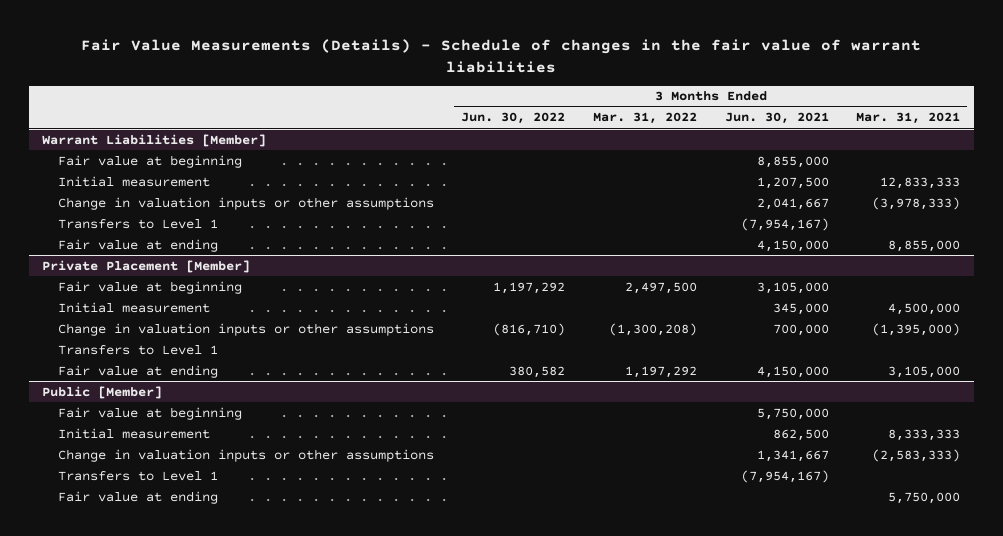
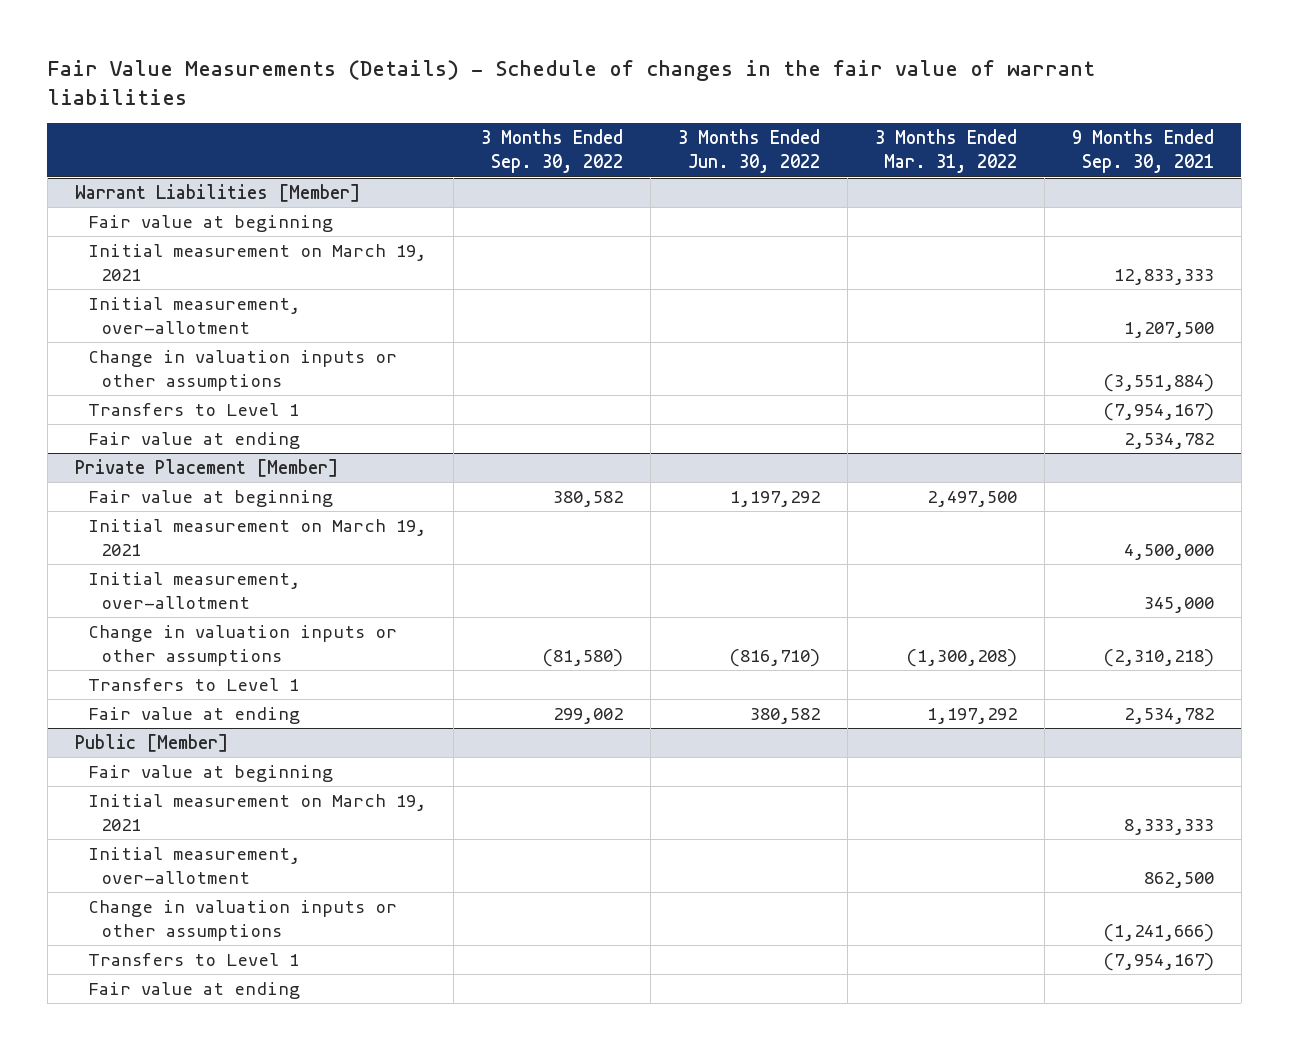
- | 3 Months Ended Jun. 30, 2022 | 3 Months Ended Mar. 31, 2022 | 3 Months Ended Jun. 30, 2021 | 3 Months Ended Mar. 31, 2021
+ | 3 Months Ended Sep. 30, 2022 | 3 Months Ended Jun. 30, 2022 | 3 Months Ended Mar. 31, 2022 | 9 Months Ended Sep. 30, 2021
@ Warrant Liabilities [Member]
- Initial measurement | | | 1,207,500 | 12,833,333
+ Initial measurement on March 19, 2021 | | | | 12,833,333
+ Initial measurement, over-allotment | | | | 1,207,500
@ Private Placement [Member]
- Initial measurement | | | 345,000 | 4,500,000
+ Initial measurement on March 19, 2021 | | | | 4,500,000
+ Initial measurement, over-allotment | | | | 345,000
@ Public [Member]
- Initial measurement | | | 862,500 | 8,333,333
+ Initial measurement on March 19, 2021 | | | | 8,333,333
+ Initial measurement, over-allotment | | | | 862,500

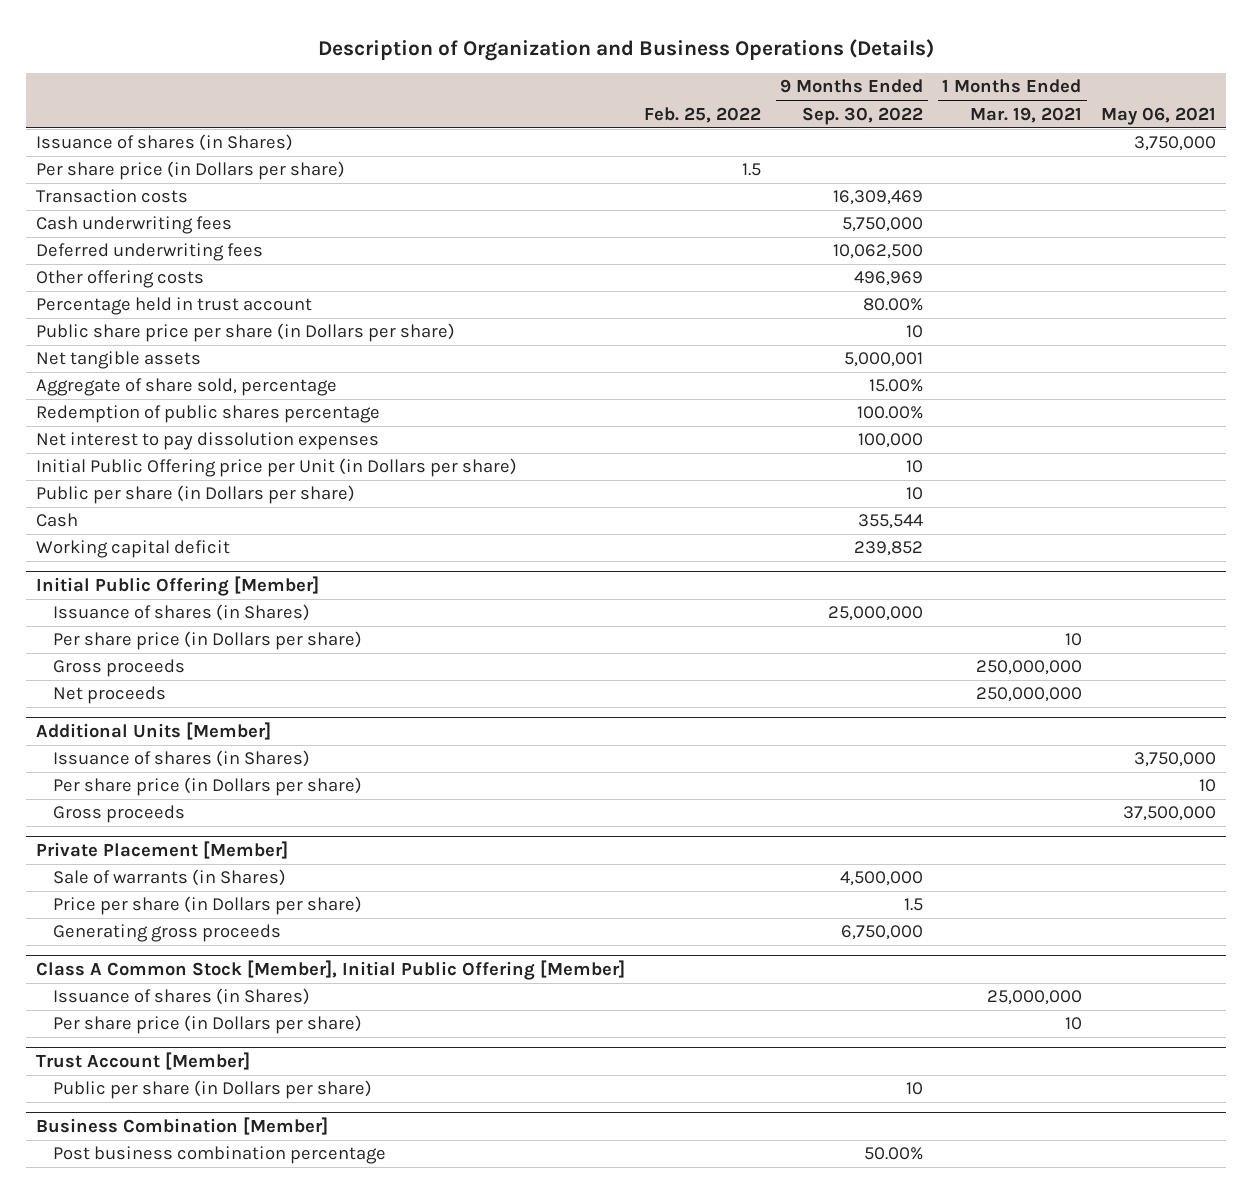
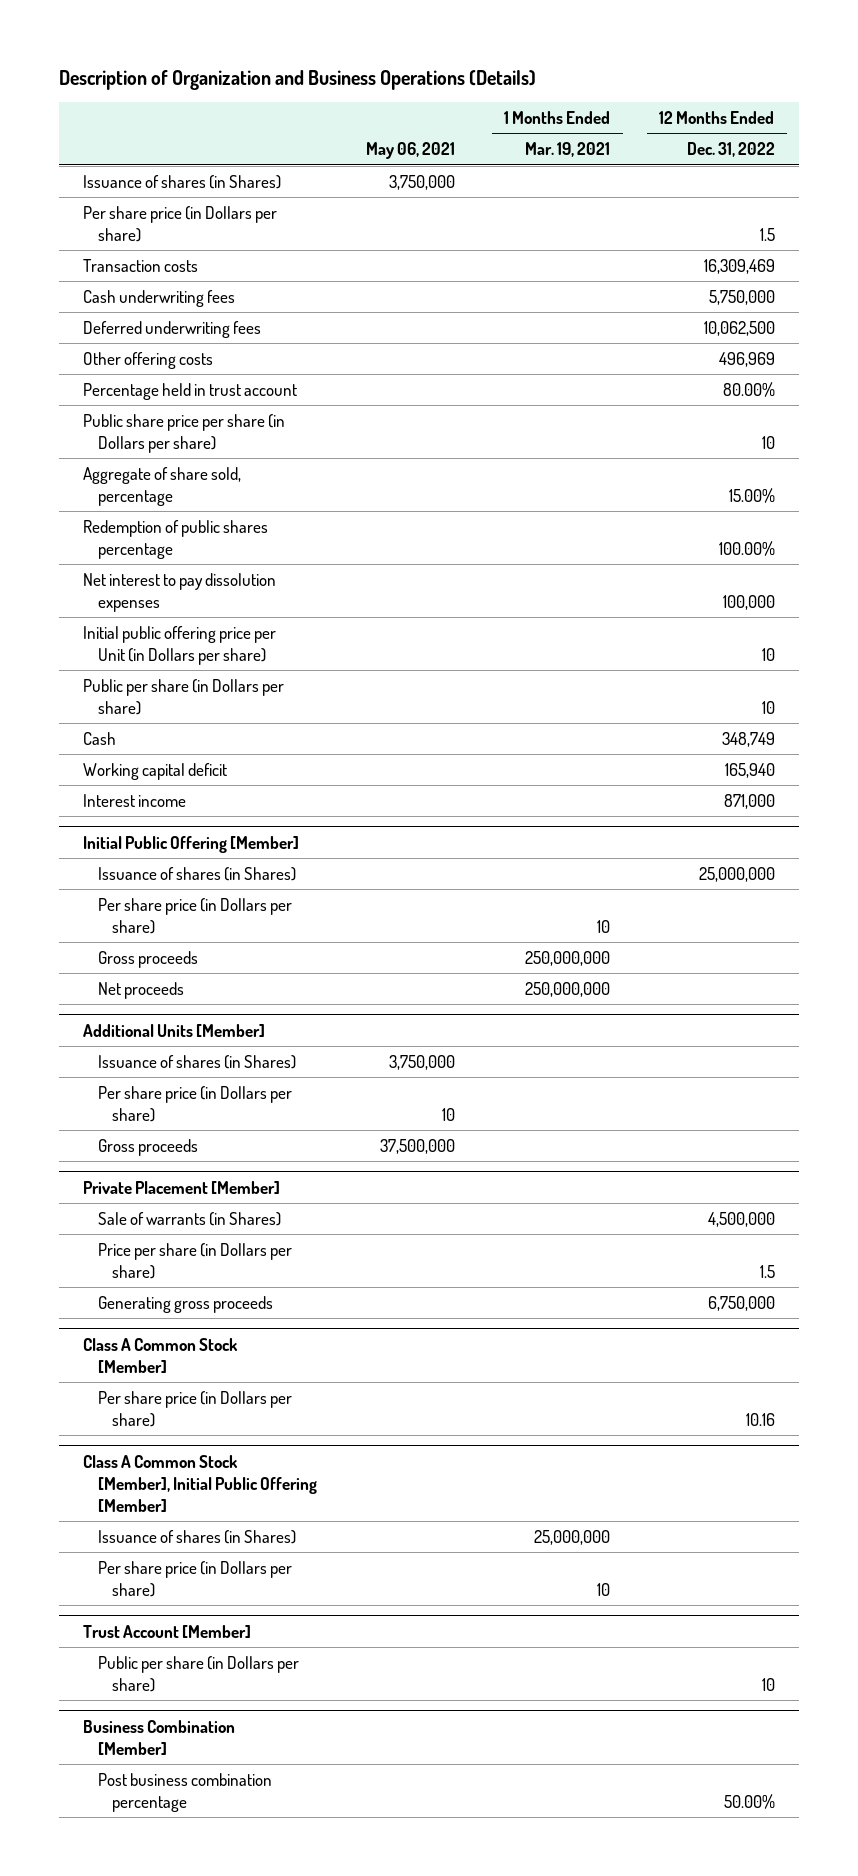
- | Feb. 25, 2022 | 9 Months Ended Sep. 30, 2022 | 1 Months Ended Mar. 19, 2021 | May 06, 2021
+ | May 06, 2021 | 1 Months Ended Mar. 19, 2021 | 12 Months Ended Dec. 31, 2022
- Net tangible assets | | 5,000,001 | |
- Initial Public Offering price per Unit (in Dollars per share) | | 10 | |
+ Initial public offering price per Unit (in Dollars per share) | | | 10
+ Interest income | | | 871,000
+ Class A Common Stock [Member]
+ Per share price (in Dollars per share) | | | 10.16

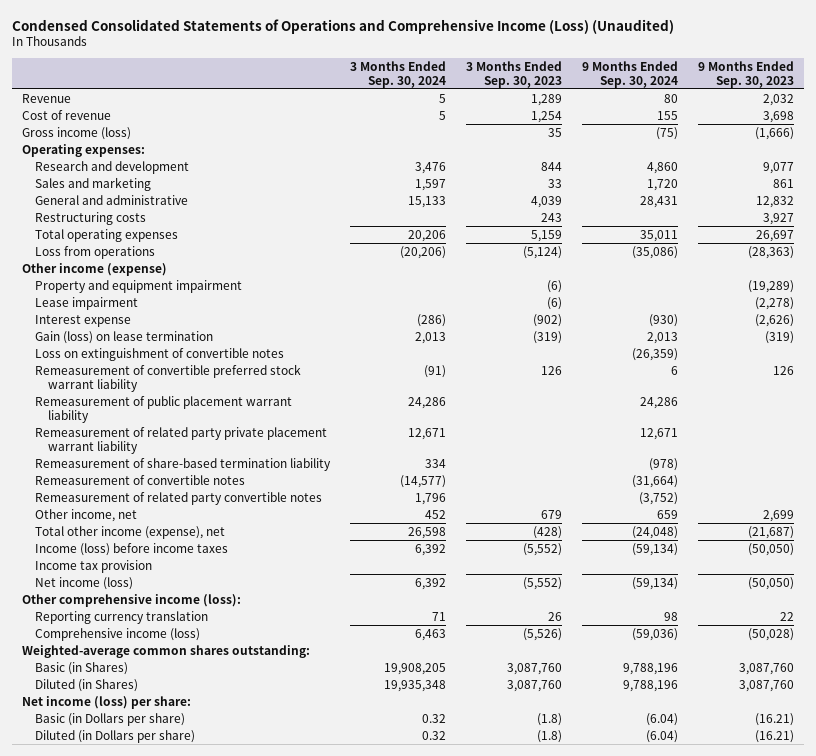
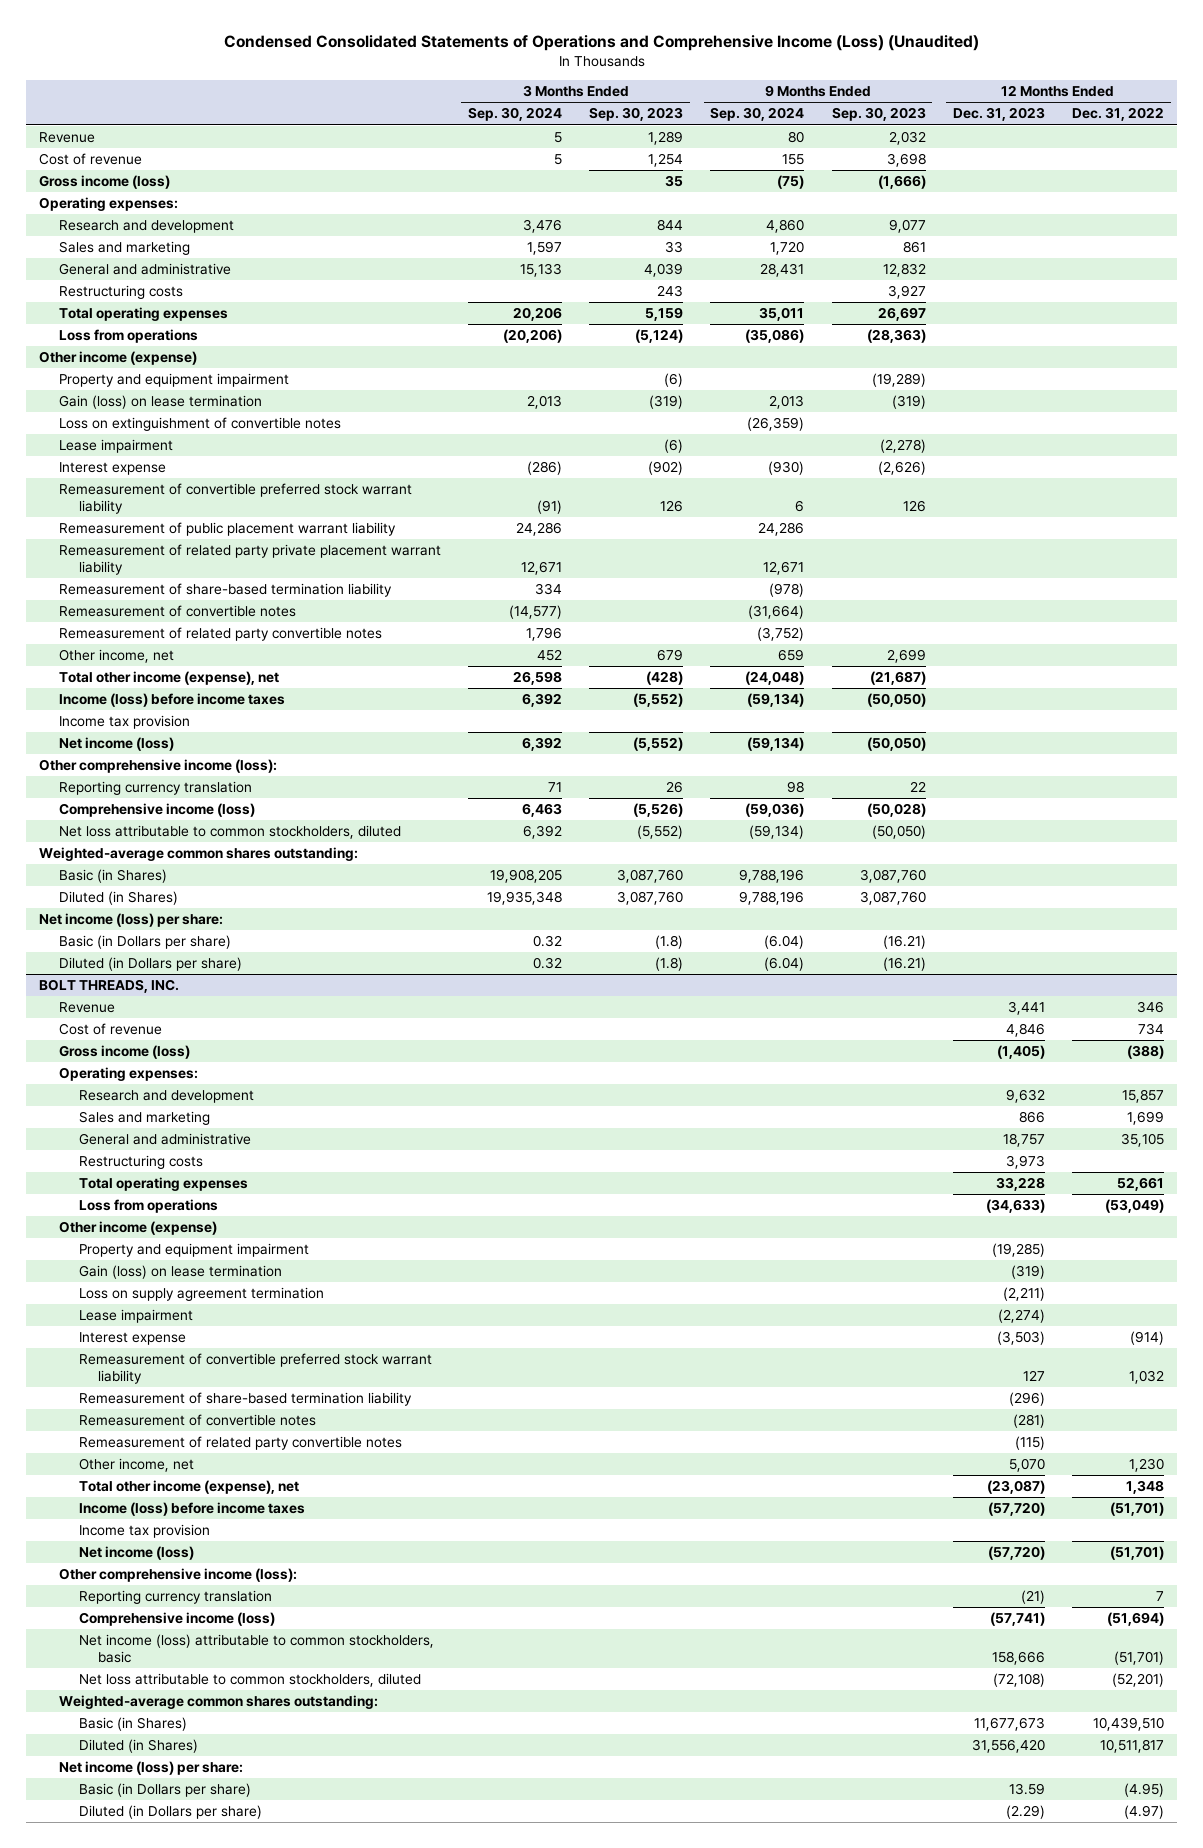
- | 3 Months Ended Sep. 30, 2024 | 3 Months Ended Sep. 30, 2023 | 9 Months Ended Sep. 30, 2024 | 9 Months Ended Sep. 30, 2023
+ | 3 Months Ended Sep. 30, 2024 | 3 Months Ended Sep. 30, 2023 | 9 Months Ended Sep. 30, 2024 | 9 Months Ended Sep. 30, 2023 | 12 Months Ended Dec. 31, 2023 | 12 Months Ended Dec. 31, 2022
moved down: Lease impairment | | (6) | | (2,278) | |
moved down: Interest expense | (286) | (902) | (930) | (2,626) | |
+ Net loss attributable to common stockholders, diluted | 6,392 | (5,552) | (59,134) | (50,050) | |
+ BOLT THREADS, INC.
+ Revenue | | | | | 3,441 | 346
+ Cost of revenue | | | | | 4,846 | 734
+ Gross income (loss) | | | | | (1,405) | (388)
+ Operating expenses:
+ Research and development | | | | | 9,632 | 15,857
+ Sales and marketing | | | | | 866 | 1,699
+ General and administrative | | | | | 18,757 | 35,105
+ Restructuring costs | | | | | 3,973 |
+ Total operating expenses | | | | | 33,228 | 52,661
+ Loss from operations | | | | | (34,633) | (53,049)
+ Other income (expense)
+ Property and equipment impairment | | | | | (19,285) |
+ Gain (loss) on lease termination | | | | | (319) |
+ Loss on supply agreement termination | | | | | (2,211) |
+ Lease impairment | | | | | (2,274) |
+ Interest expense | | | | | (3,503) | (914)
+ Remeasurement of convertible preferred stock warrant liability | | | | | 127 | 1,032
+ Remeasurement of share-based termination liability | | | | | (296) |
+ Remeasurement of convertible notes | | | | | (281) |
+ Remeasurement of related party convertible notes | | | | | (115) |
+ Other income, net | | | | | 5,070 | 1,230
+ Total other income (expense), net | | | | | (23,087) | 1,348
+ Income (loss) before income taxes | | | | | (57,720) | (51,701)
+ Income tax provision
+ Net income (loss) | | | | | (57,720) | (51,701)
+ Other comprehensive income (loss):
+ Reporting currency translation | | | | | (21) | 7
+ Comprehensive income (loss) | | | | | (57,741) | (51,694)
+ Net income (loss) attributable to common stockholders, basic | | | | | 158,666 | (51,701)
+ Net loss attributable to common stockholders, diluted | | | | | (72,108) | (52,201)
+ Weighted-average common shares outstanding:
+ Basic (in Shares) | | | | | 11,677,673 | 10,439,510
+ Diluted (in Shares) | | | | | 31,556,420 | 10,511,817
+ Net income (loss) per share:
+ Basic (in Dollars per share) | | | | | 13.59 | (4.95)
+ Diluted (in Dollars per share) | | | | | (2.29) | (4.97)

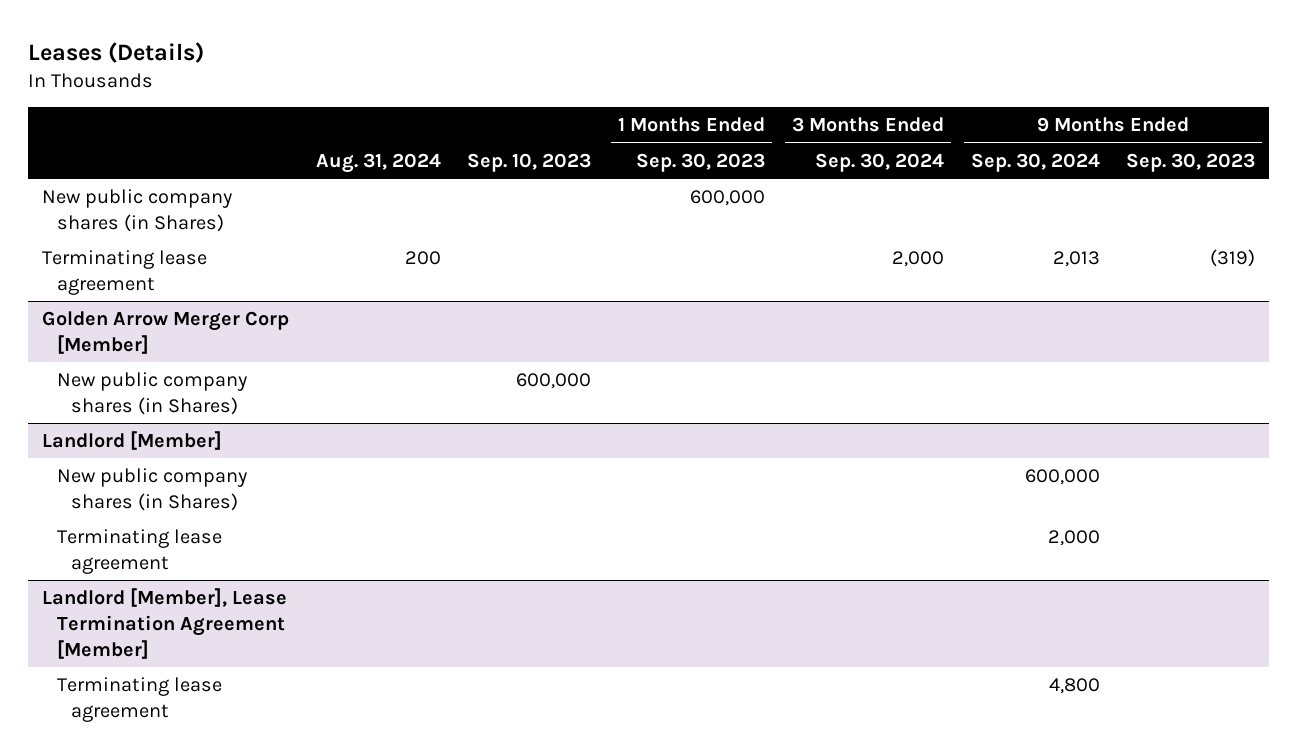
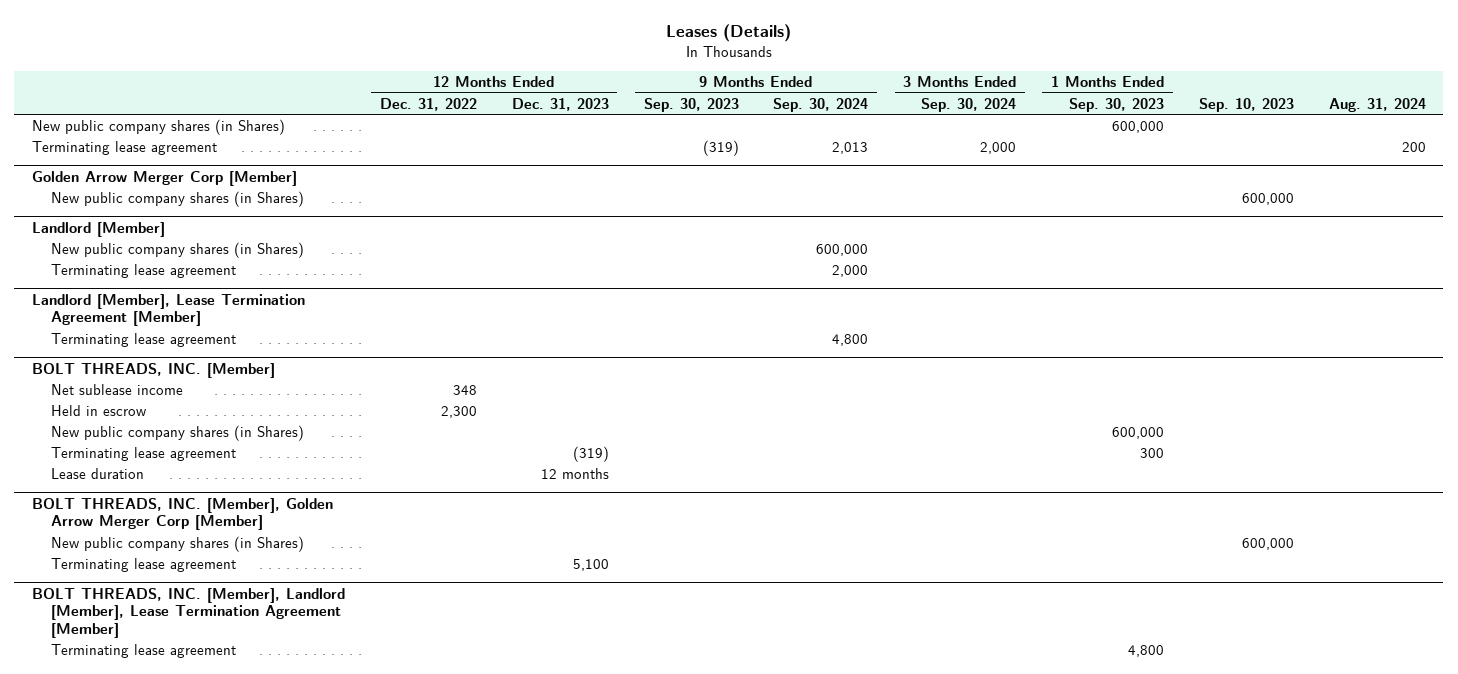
- | Aug. 31, 2024 | Sep. 10, 2023 | 1 Months Ended Sep. 30, 2023 | 3 Months Ended Sep. 30, 2024 | 9 Months Ended Sep. 30, 2024 | 9 Months Ended Sep. 30, 2023
+ | 12 Months Ended Dec. 31, 2022 | 12 Months Ended Dec. 31, 2023 | 9 Months Ended Sep. 30, 2023 | 9 Months Ended Sep. 30, 2024 | 3 Months Ended Sep. 30, 2024 | 1 Months Ended Sep. 30, 2023 | Sep. 10, 2023 | Aug. 31, 2024
+ BOLT THREADS, INC. [Member]
+ Net sublease income | 348 | | | | | | |
+ Held in escrow | 2,300 | | | | | | |
+ New public company shares (in Shares) | | | | | | 600,000 | |
+ Terminating lease agreement | | (319) | | | | 300 | |
+ Lease duration | | 12 months | | | | | |
+ BOLT THREADS, INC. [Member], Golden Arrow Merger Corp [Member]
+ New public company shares (in Shares) | | | | | | | 600,000 |
+ Terminating lease agreement | | 5,100 | | | | | |
+ BOLT THREADS, INC. [Member], Landlord [Member], Lease Termination Agreement [Member]
+ Terminating lease agreement | | | | | | 4,800 | |

